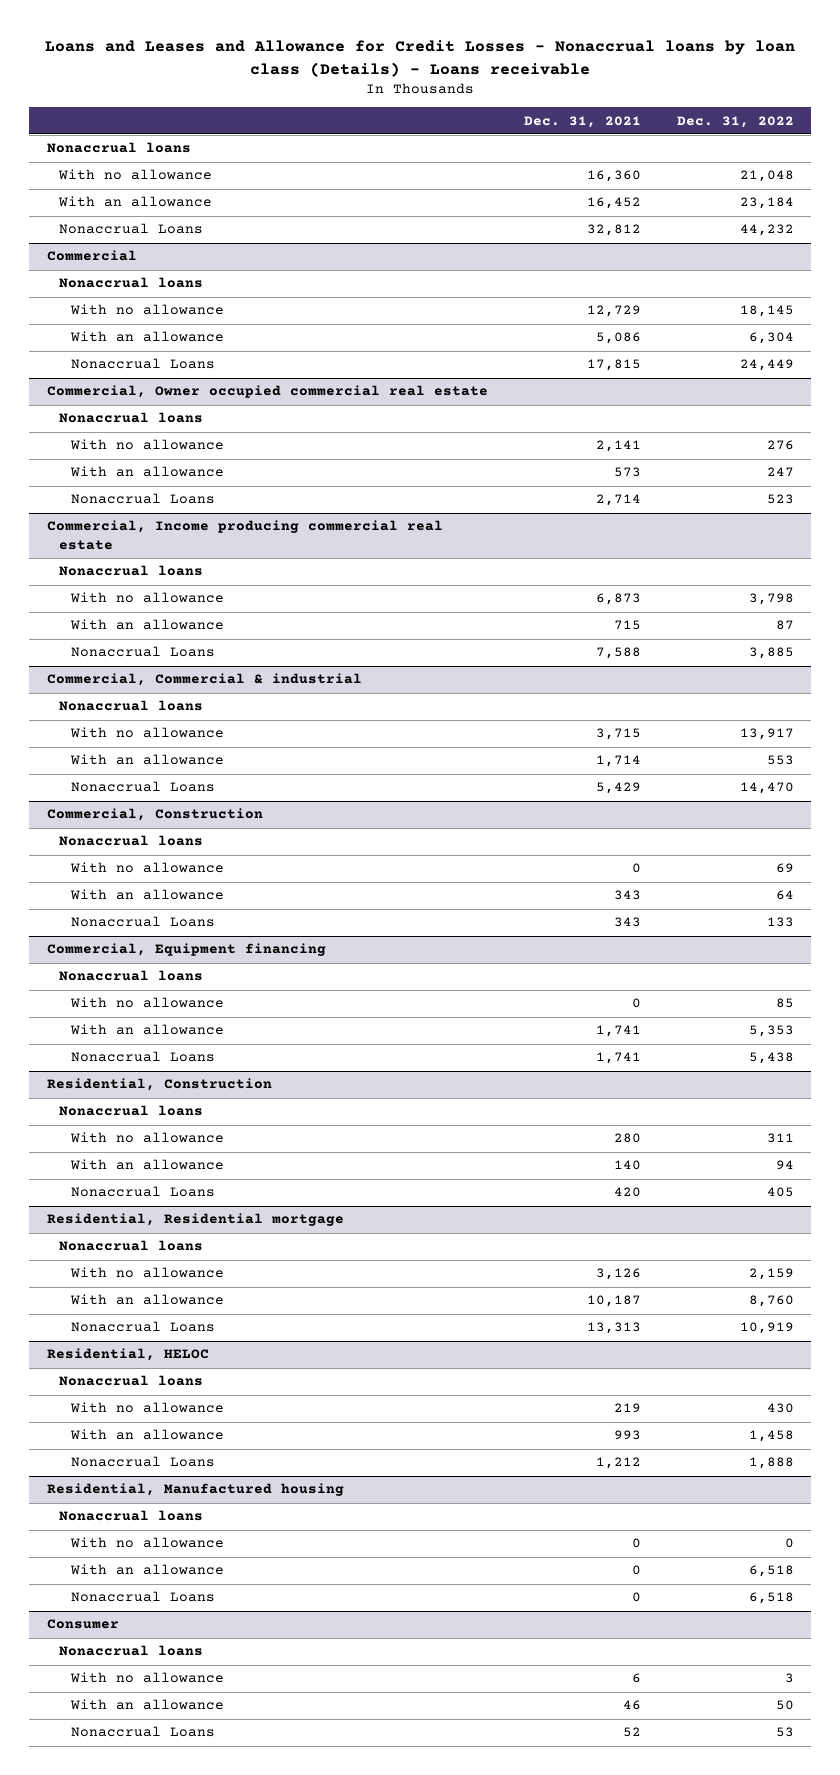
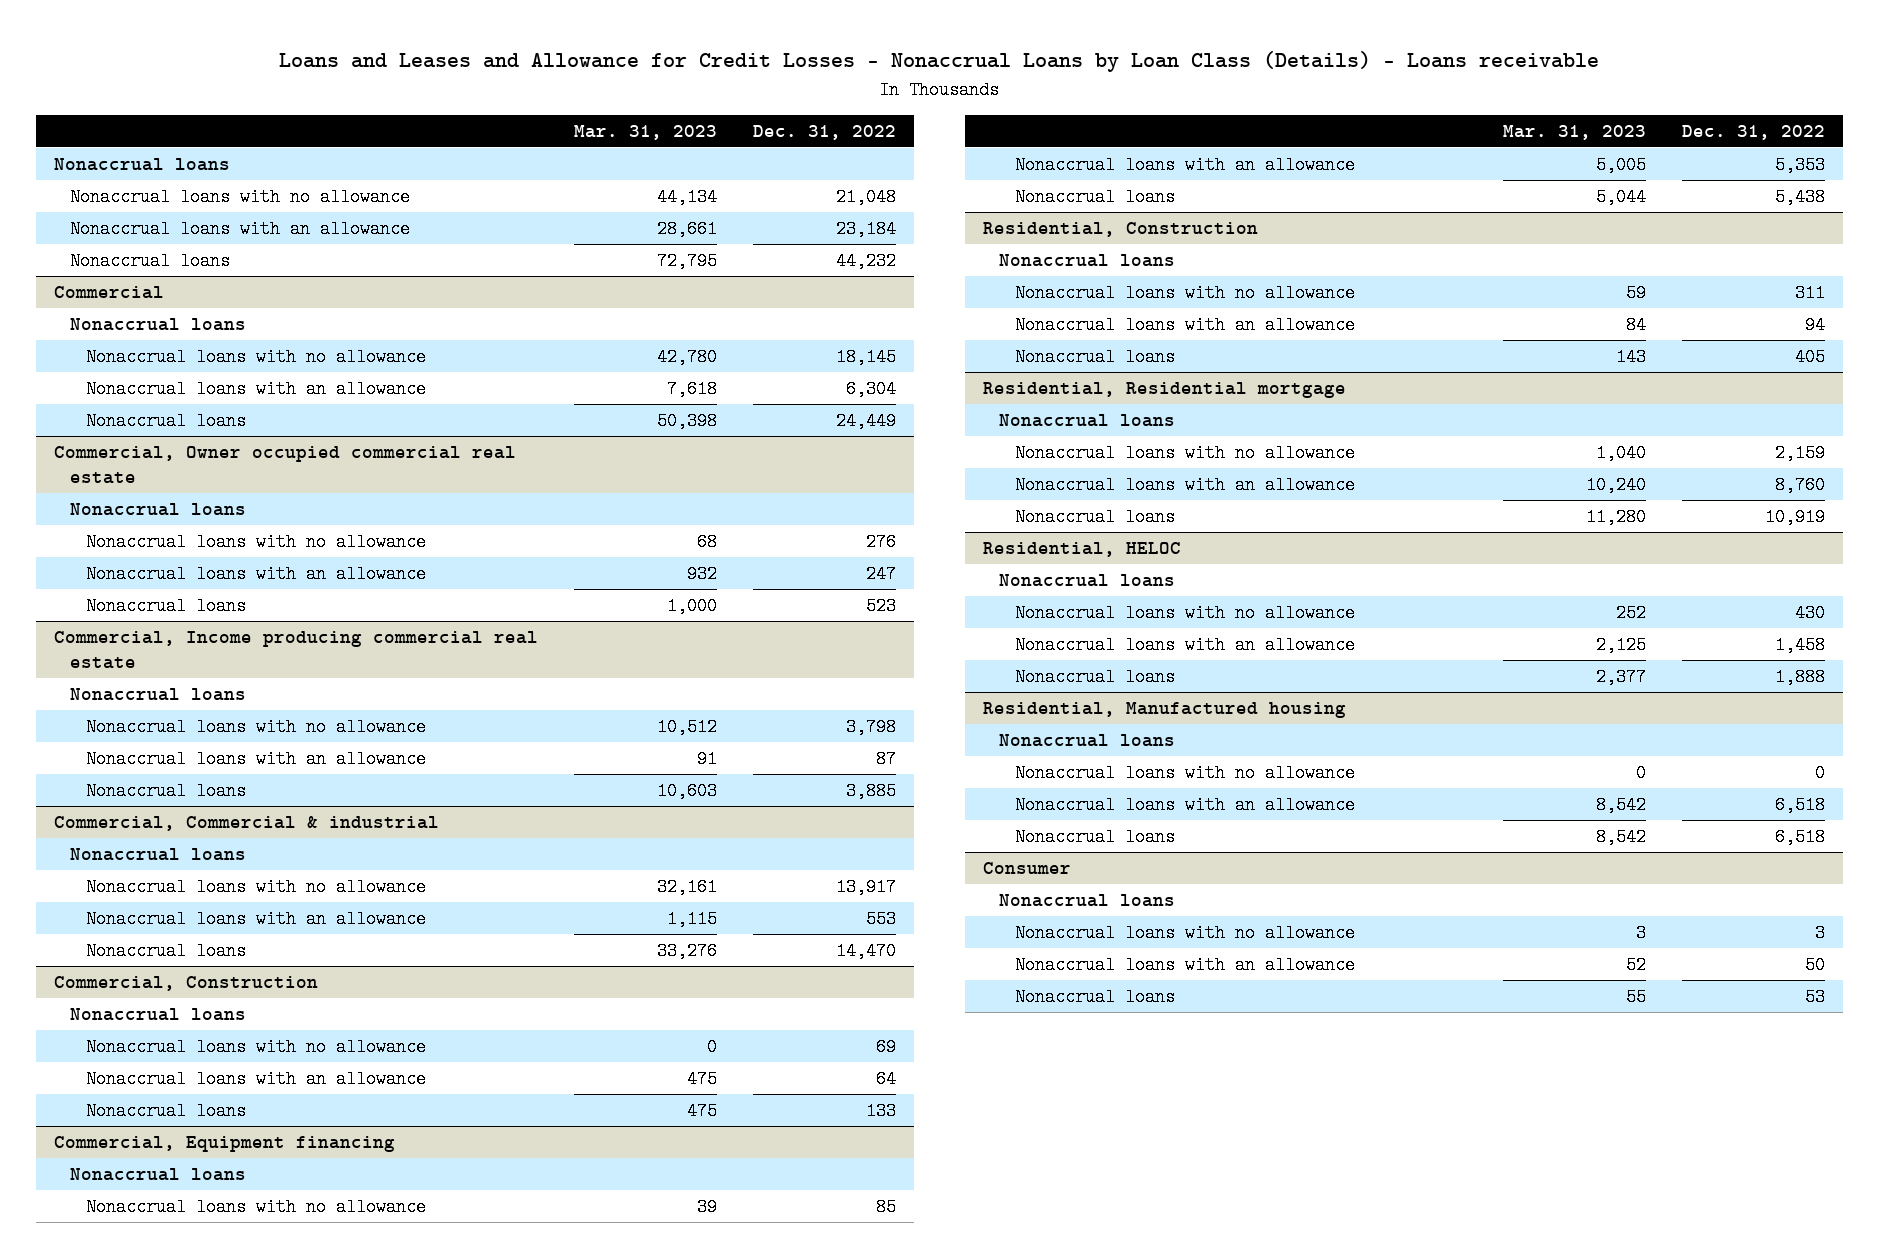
- Loans and Leases and Allowance for Credit Losses - Nonaccrual loans by loan class (Details) - Loans receivable
+ Loans and Leases and Allowance for Credit Losses - Nonaccrual Loans by Loan Class (Details) - Loans receivable
- | Dec. 31, 2021 | Dec. 31, 2022
+ | Mar. 31, 2023 | Dec. 31, 2022
- With no allowance | 16,360 | 21,048
- With an allowance | 16,452 | 23,184
- Nonaccrual Loans | 32,812 | 44,232
+ Nonaccrual loans with no allowance | 44,134 | 21,048
+ Nonaccrual loans with an allowance | 28,661 | 23,184
+ Nonaccrual loans | 72,795 | 44,232
@ Commercial
- With no allowance | 12,729 | 18,145
- With an allowance | 5,086 | 6,304
- Nonaccrual Loans | 17,815 | 24,449
+ Nonaccrual loans with no allowance | 42,780 | 18,145
+ Nonaccrual loans with an allowance | 7,618 | 6,304
+ Nonaccrual loans | 50,398 | 24,449
@ Commercial, Owner occupied commercial real estate
- With no allowance | 2,141 | 276
- With an allowance | 573 | 247
- Nonaccrual Loans | 2,714 | 523
+ Nonaccrual loans with no allowance | 68 | 276
+ Nonaccrual loans with an allowance | 932 | 247
+ Nonaccrual loans | 1,000 | 523
@ Commercial, Income producing commercial real estate
- With no allowance | 6,873 | 3,798
- With an allowance | 715 | 87
- Nonaccrual Loans | 7,588 | 3,885
+ Nonaccrual loans with no allowance | 10,512 | 3,798
+ Nonaccrual loans with an allowance | 91 | 87
+ Nonaccrual loans | 10,603 | 3,885
@ Commercial, Commercial & industrial
- With no allowance | 3,715 | 13,917
- With an allowance | 1,714 | 553
- Nonaccrual Loans | 5,429 | 14,470
+ Nonaccrual loans with no allowance | 32,161 | 13,917
+ Nonaccrual loans with an allowance | 1,115 | 553
+ Nonaccrual loans | 33,276 | 14,470
@ Commercial, Construction
- With no allowance | 0 | 69
- With an allowance | 343 | 64
- Nonaccrual Loans | 343 | 133
+ Nonaccrual loans with no allowance | 0 | 69
+ Nonaccrual loans with an allowance | 475 | 64
+ Nonaccrual loans | 475 | 133
@ Commercial, Equipment financing
- With no allowance | 0 | 85
- With an allowance | 1,741 | 5,353
- Nonaccrual Loans | 1,741 | 5,438
+ Nonaccrual loans with no allowance | 39 | 85
+ Nonaccrual loans with an allowance | 5,005 | 5,353
+ Nonaccrual loans | 5,044 | 5,438
@ Residential, Construction
- With no allowance | 280 | 311
- With an allowance | 140 | 94
- Nonaccrual Loans | 420 | 405
+ Nonaccrual loans with no allowance | 59 | 311
+ Nonaccrual loans with an allowance | 84 | 94
+ Nonaccrual loans | 143 | 405
@ Residential, Residential mortgage
- With no allowance | 3,126 | 2,159
- With an allowance | 10,187 | 8,760
- Nonaccrual Loans | 13,313 | 10,919
+ Nonaccrual loans with no allowance | 1,040 | 2,159
+ Nonaccrual loans with an allowance | 10,240 | 8,760
+ Nonaccrual loans | 11,280 | 10,919
@ Residential, HELOC
- With no allowance | 219 | 430
- With an allowance | 993 | 1,458
- Nonaccrual Loans | 1,212 | 1,888
+ Nonaccrual loans with no allowance | 252 | 430
+ Nonaccrual loans with an allowance | 2,125 | 1,458
+ Nonaccrual loans | 2,377 | 1,888
@ Residential, Manufactured housing
- With no allowance | 0 | 0
- With an allowance | 0 | 6,518
- Nonaccrual Loans | 0 | 6,518
+ Nonaccrual loans with no allowance | 0 | 0
+ Nonaccrual loans with an allowance | 8,542 | 6,518
+ Nonaccrual loans | 8,542 | 6,518
@ Consumer
- With no allowance | 6 | 3
- With an allowance | 46 | 50
- Nonaccrual Loans | 52 | 53
+ Nonaccrual loans with no allowance | 3 | 3
+ Nonaccrual loans with an allowance | 52 | 50
+ Nonaccrual loans | 55 | 53

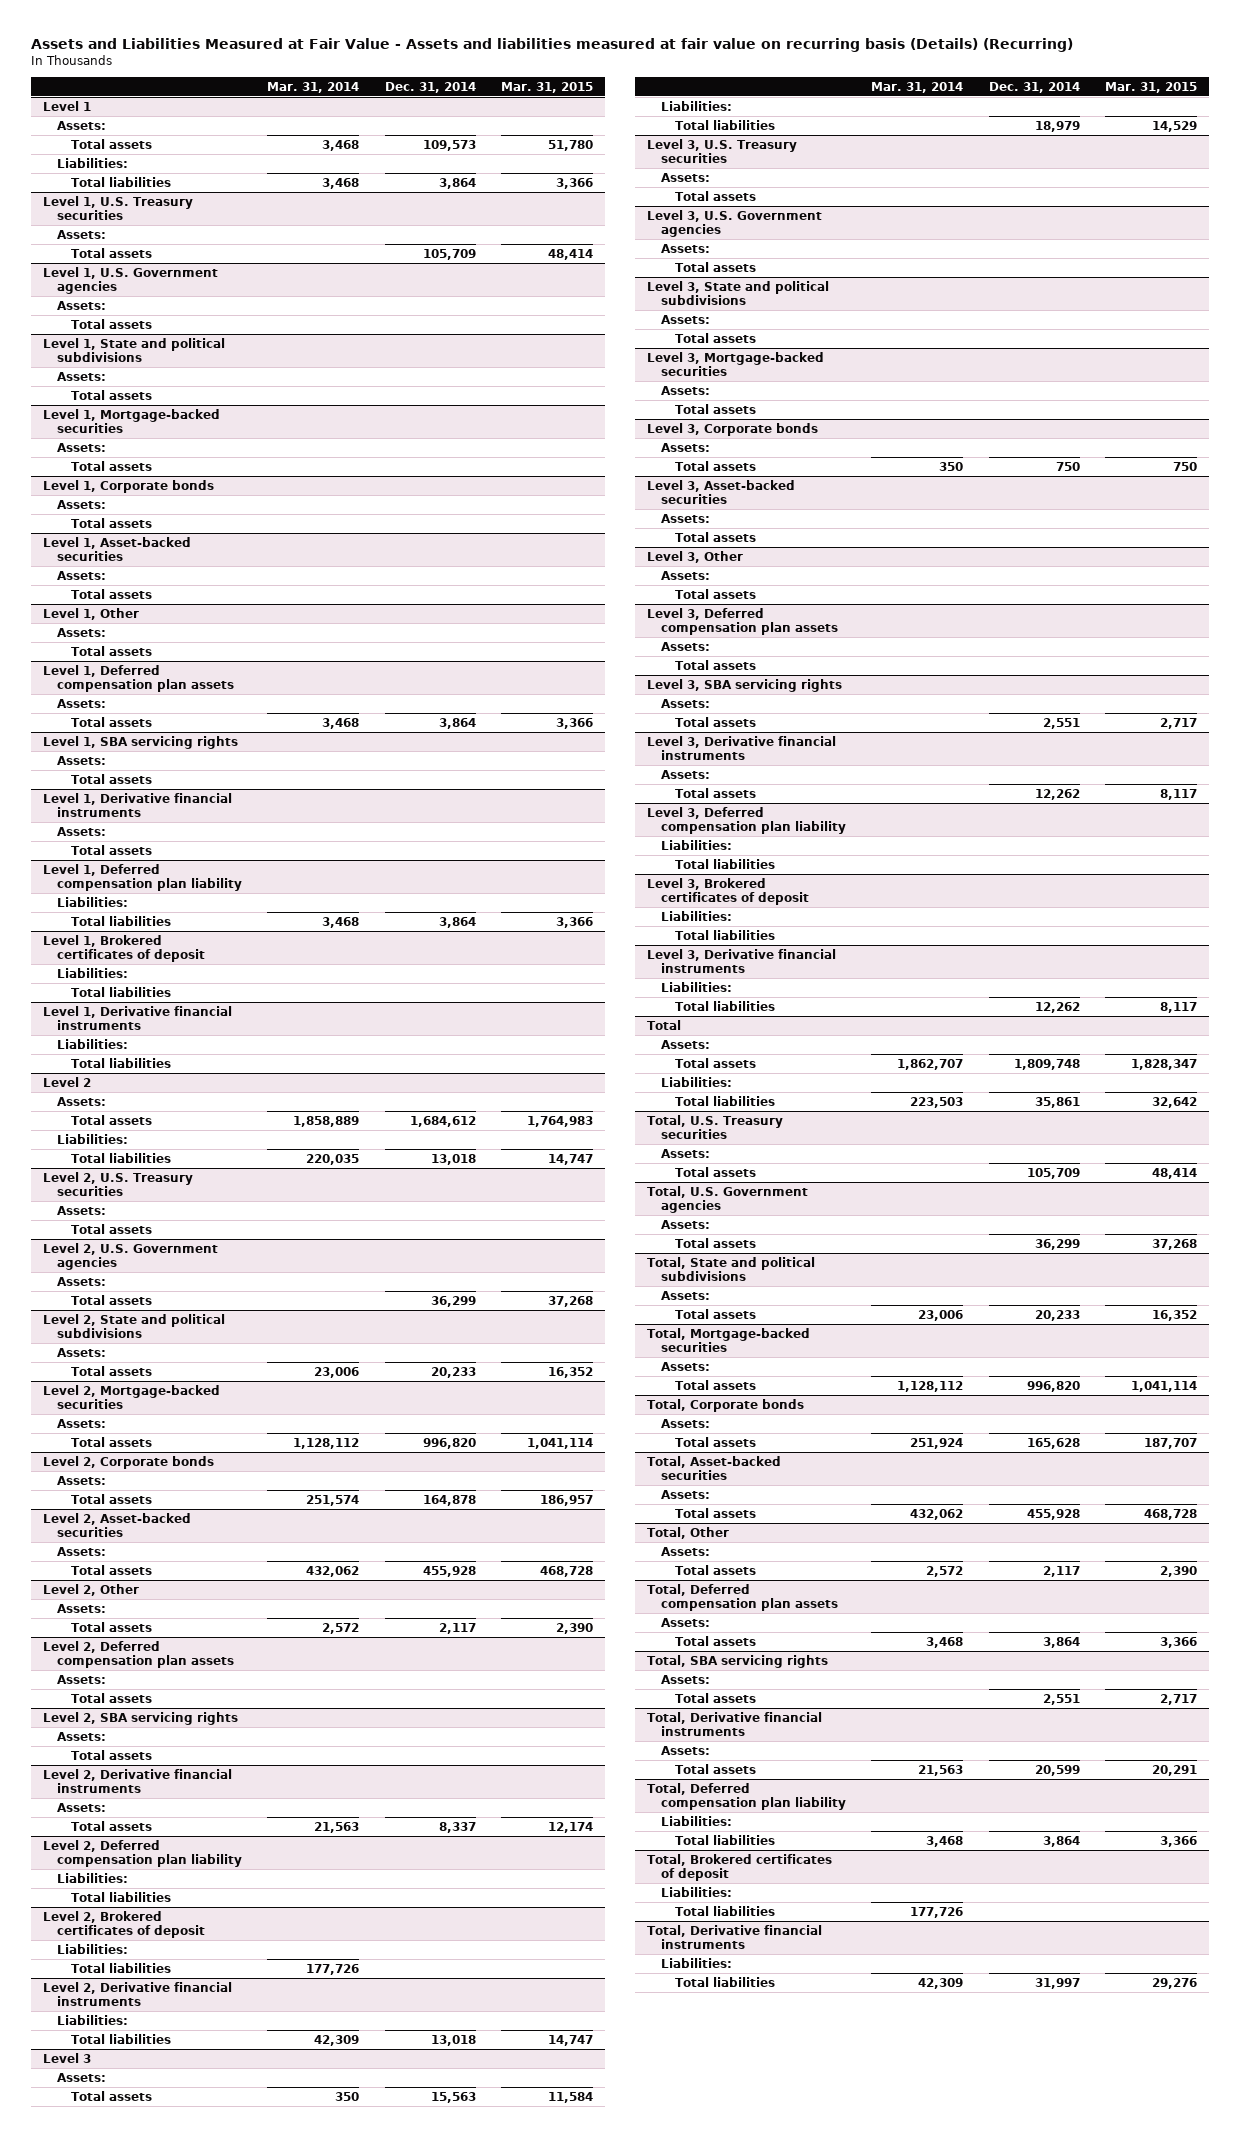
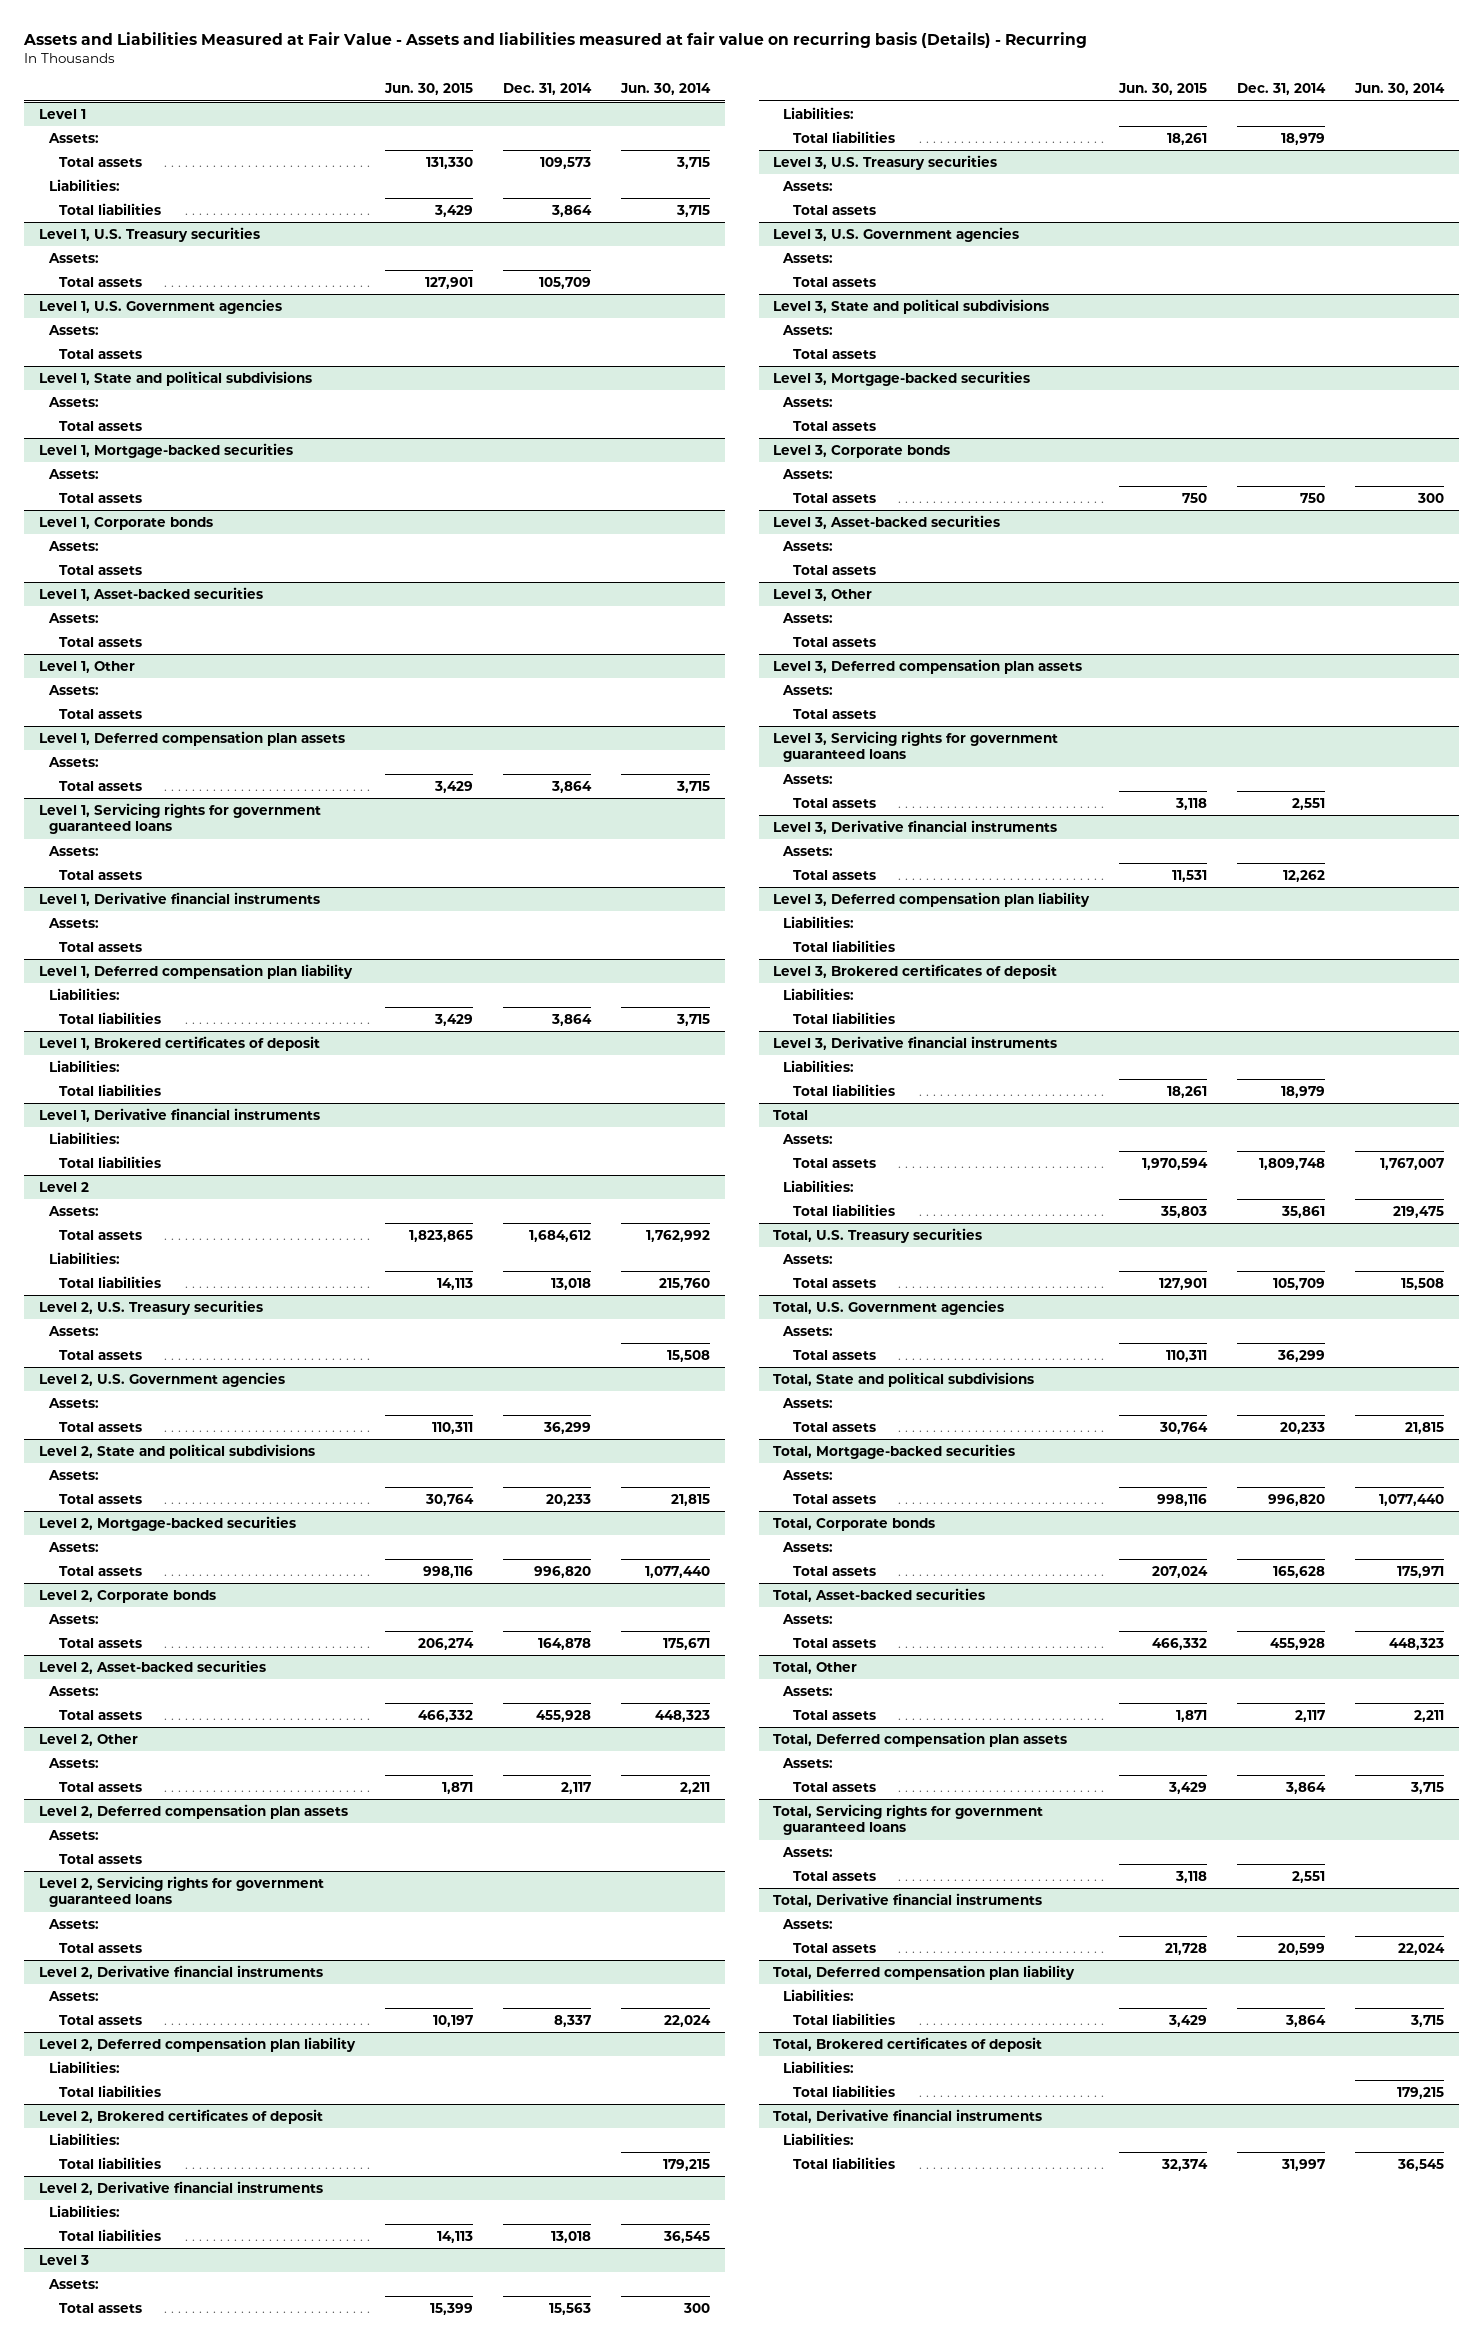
- Assets and Liabilities Measured at Fair Value - Assets and liabilities measured at fair value on recurring basis (Details) (Recurring)
+ Assets and Liabilities Measured at Fair Value - Assets and liabilities measured at fair value on recurring basis (Details) - Recurring
- | Mar. 31, 2014 | Dec. 31, 2014 | Mar. 31, 2015
+ | Jun. 30, 2015 | Dec. 31, 2014 | Jun. 30, 2014
- Level 1, SBA servicing rights
+ Level 1, Servicing rights for government guaranteed loans
- Level 2, SBA servicing rights
+ Level 2, Servicing rights for government guaranteed loans
- Level 3, SBA servicing rights
+ Level 3, Servicing rights for government guaranteed loans
@ Level 3, Derivative financial instruments
- Total liabilities | | 12,262 | 8,117
+ Total liabilities | 18,261 | 18,979 |
- Total, SBA servicing rights
+ Total, Servicing rights for government guaranteed loans

